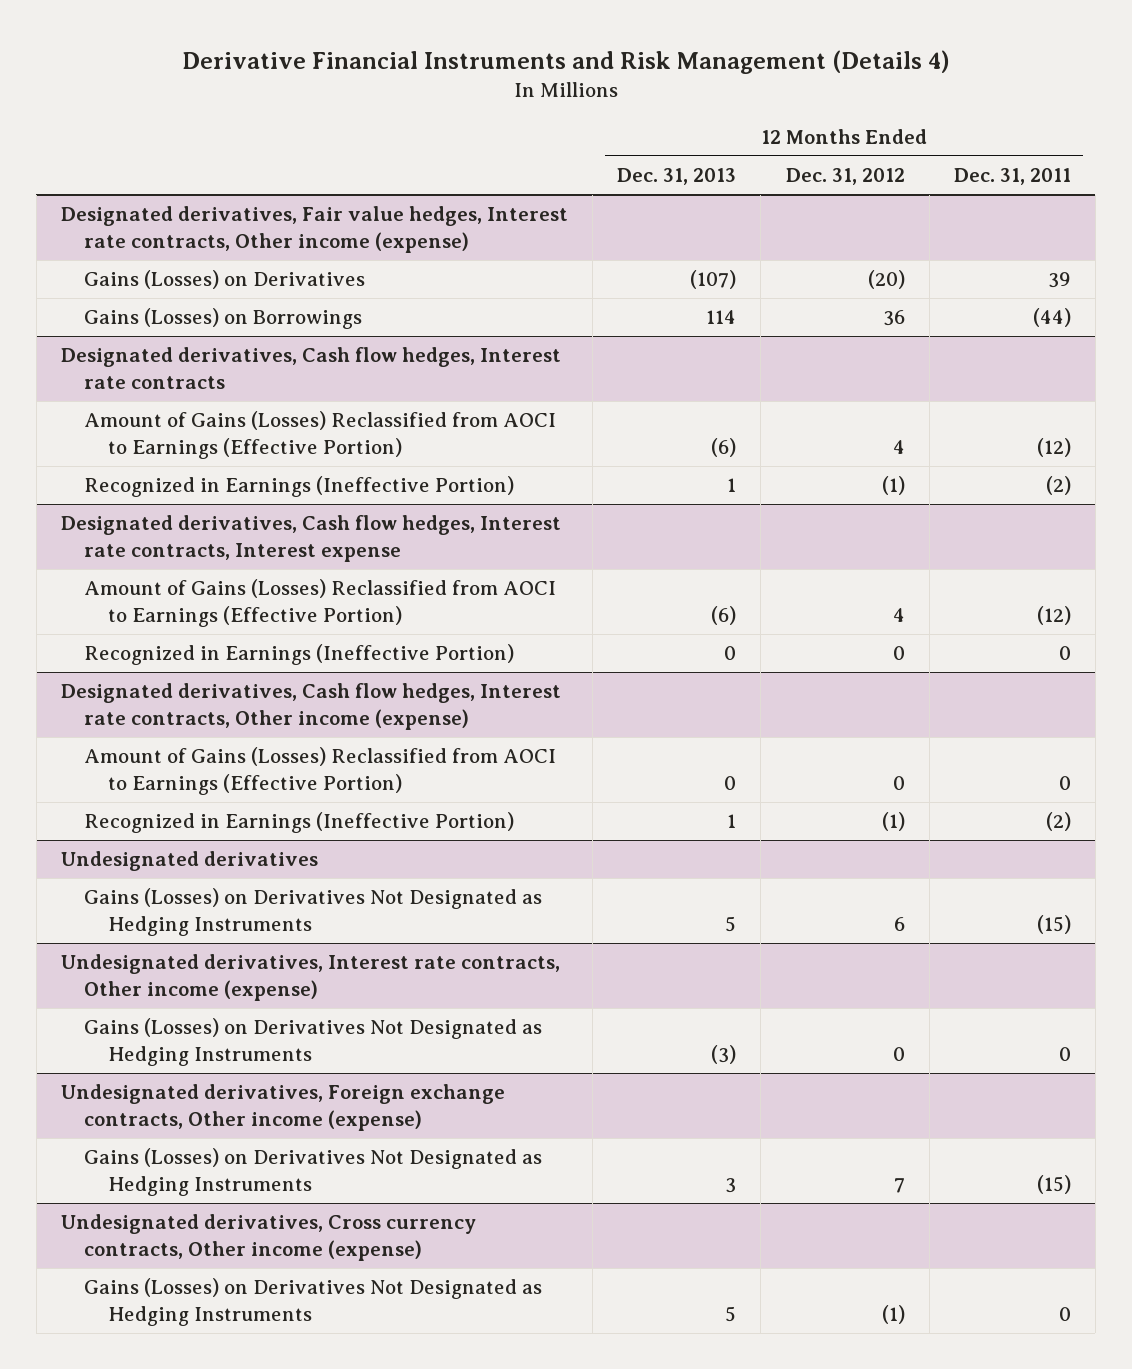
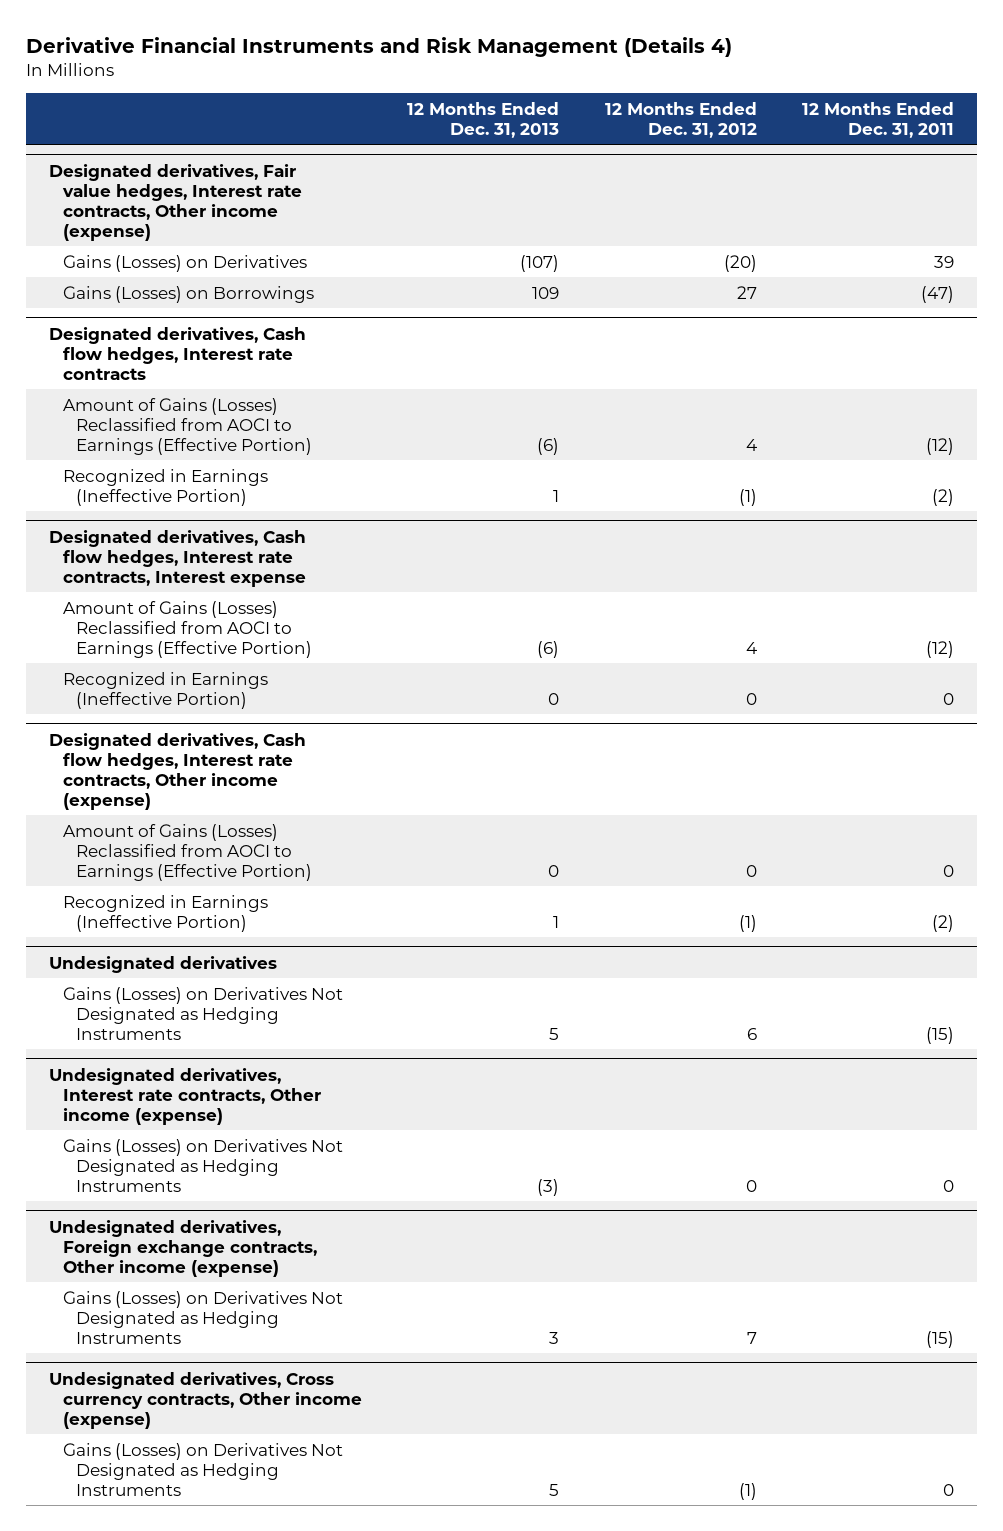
@ Designated derivatives, Fair value hedges, Interest rate contracts, Other income (expense)
- Gains (Losses) on Borrowings | 114 | 36 | (44)
+ Gains (Losses) on Borrowings | 109 | 27 | (47)

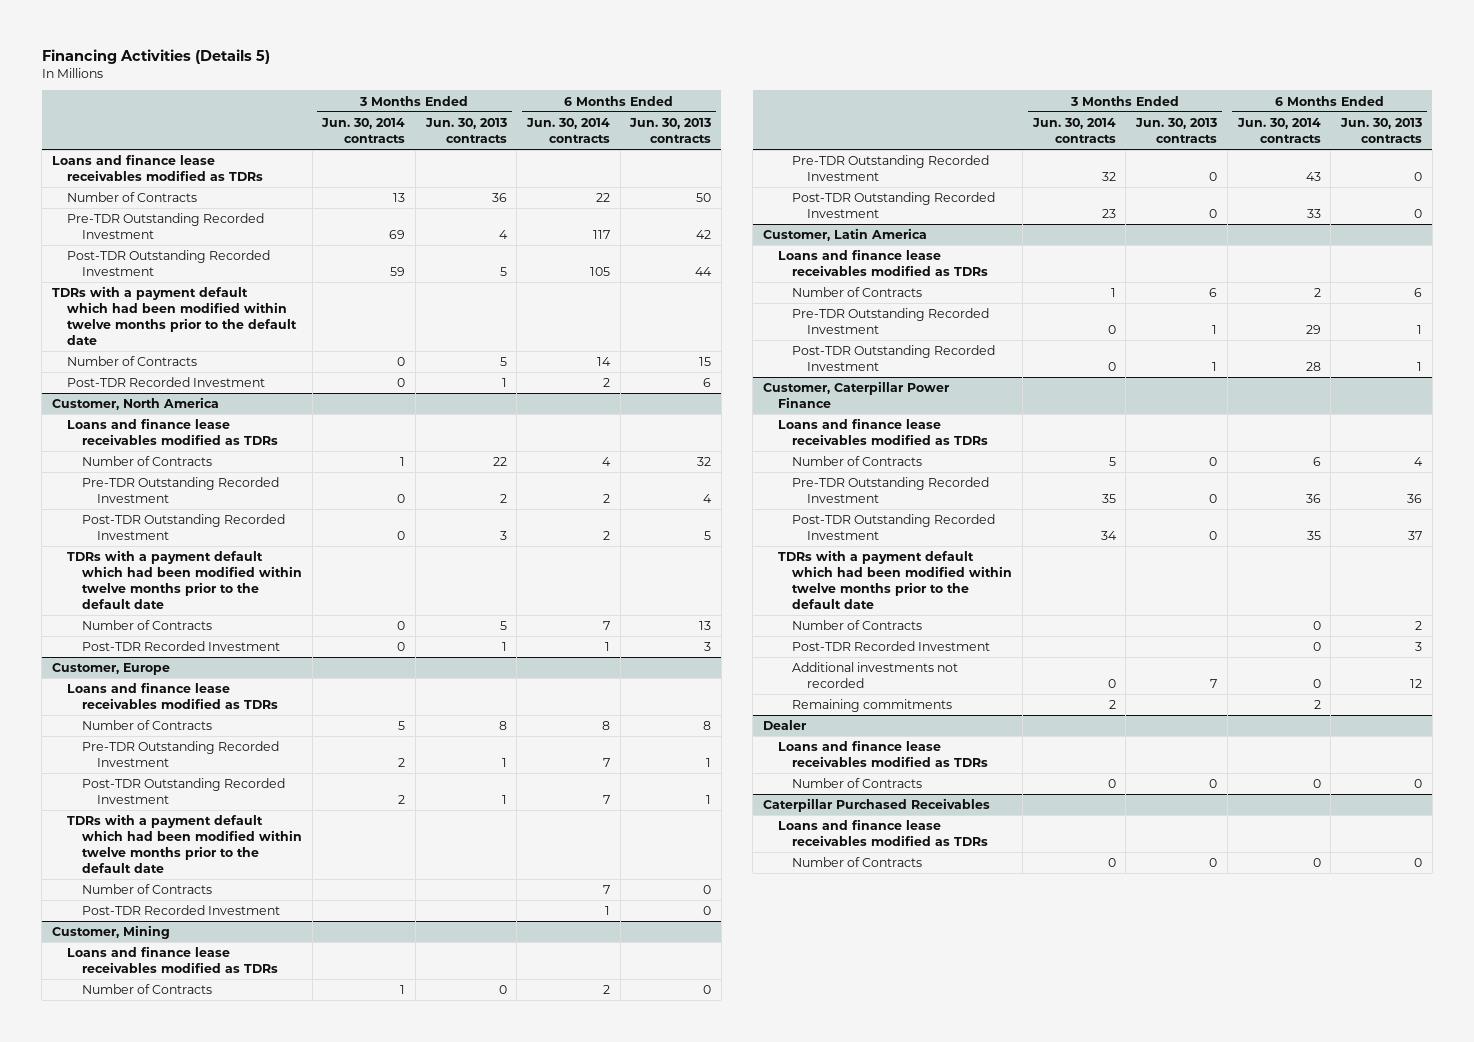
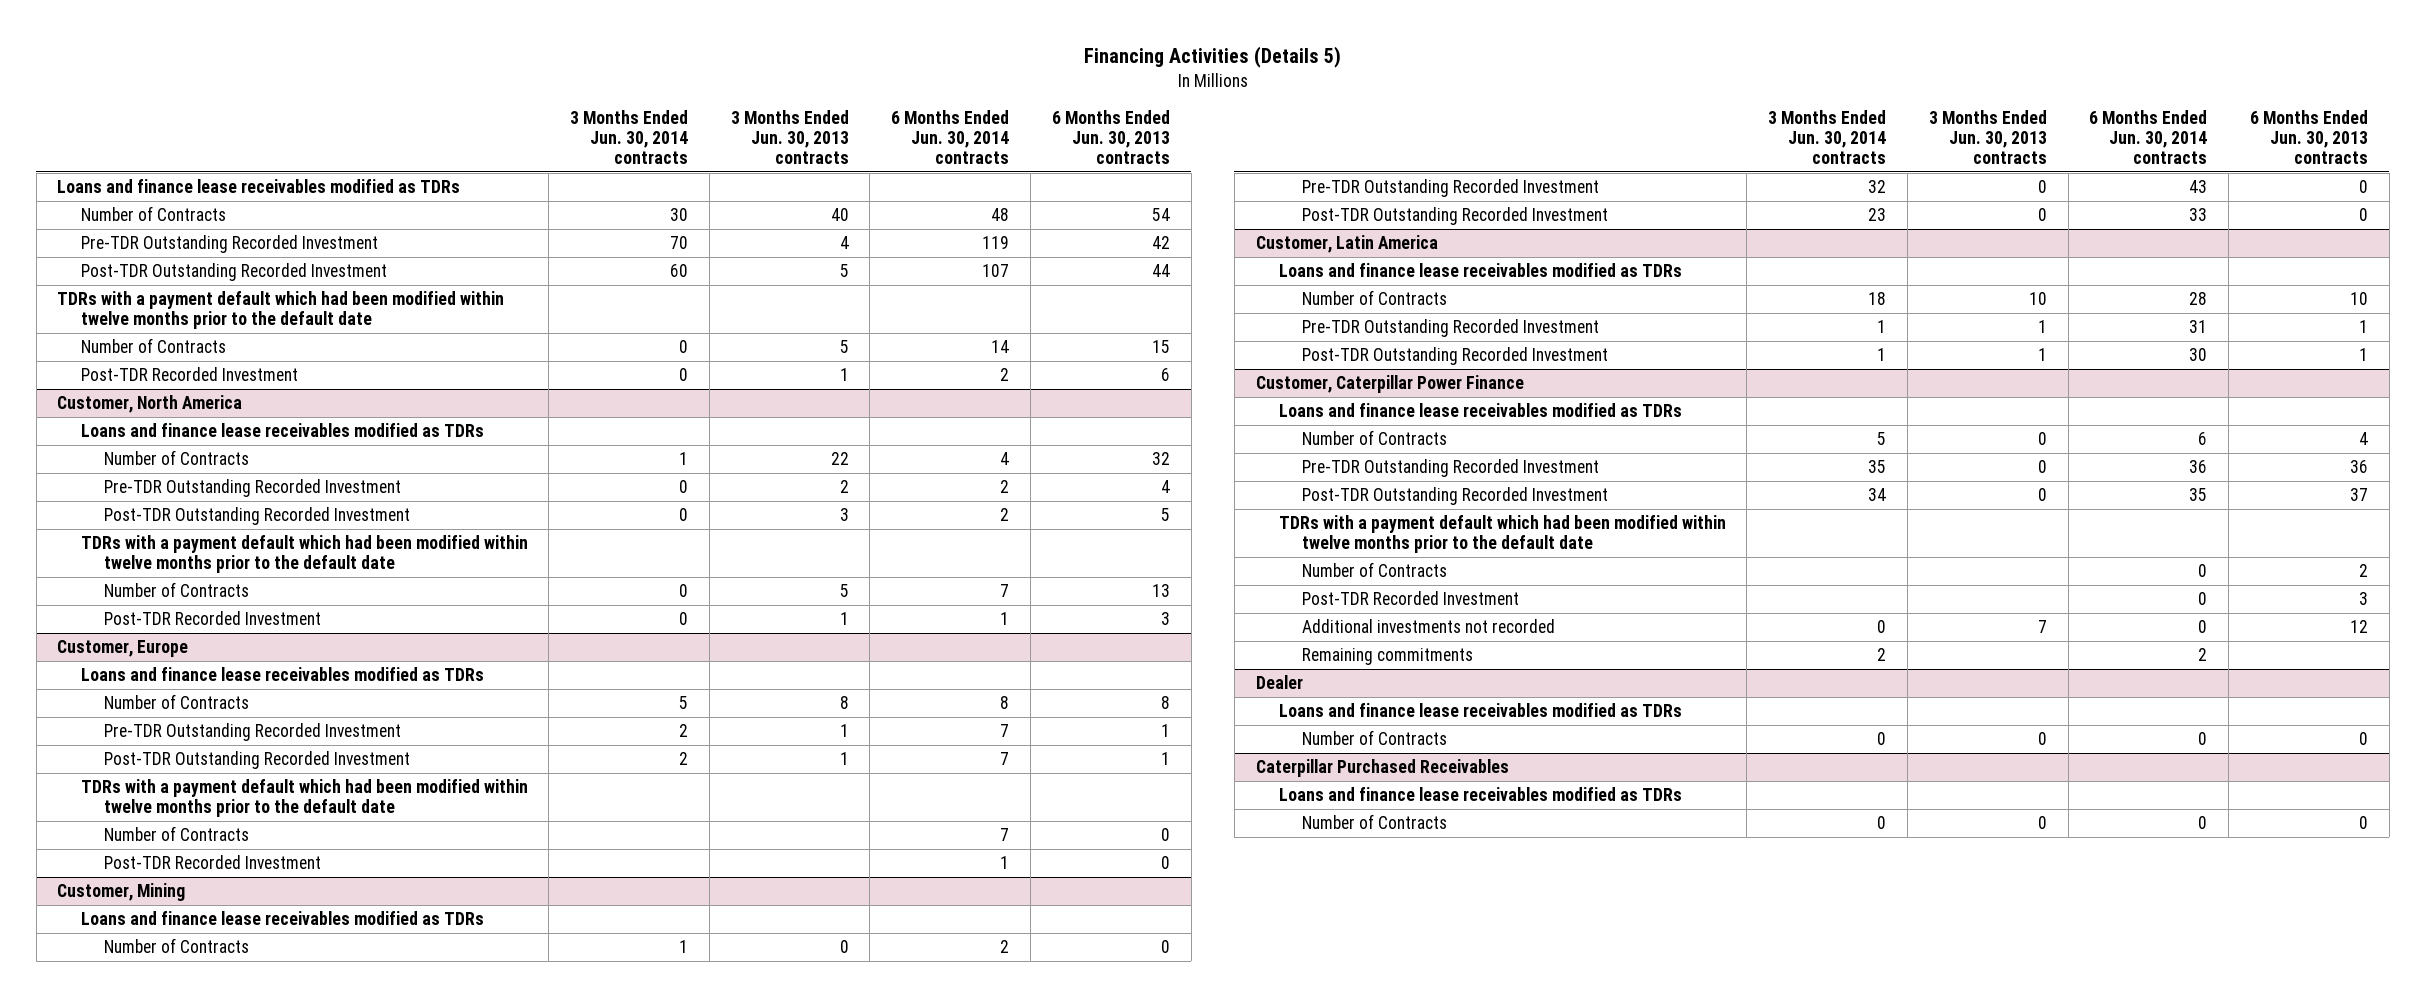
- Number of Contracts | 13 | 36 | 22 | 50
- Pre-TDR Outstanding Recorded Investment | 69 | 4 | 117 | 42
- Post-TDR Outstanding Recorded Investment | 59 | 5 | 105 | 44
+ Number of Contracts | 30 | 40 | 48 | 54
+ Pre-TDR Outstanding Recorded Investment | 70 | 4 | 119 | 42
+ Post-TDR Outstanding Recorded Investment | 60 | 5 | 107 | 44
@ Customer, Latin America
- Number of Contracts | 1 | 6 | 2 | 6
- Pre-TDR Outstanding Recorded Investment | 0 | 1 | 29 | 1
- Post-TDR Outstanding Recorded Investment | 0 | 1 | 28 | 1
+ Number of Contracts | 18 | 10 | 28 | 10
+ Pre-TDR Outstanding Recorded Investment | 1 | 1 | 31 | 1
+ Post-TDR Outstanding Recorded Investment | 1 | 1 | 30 | 1

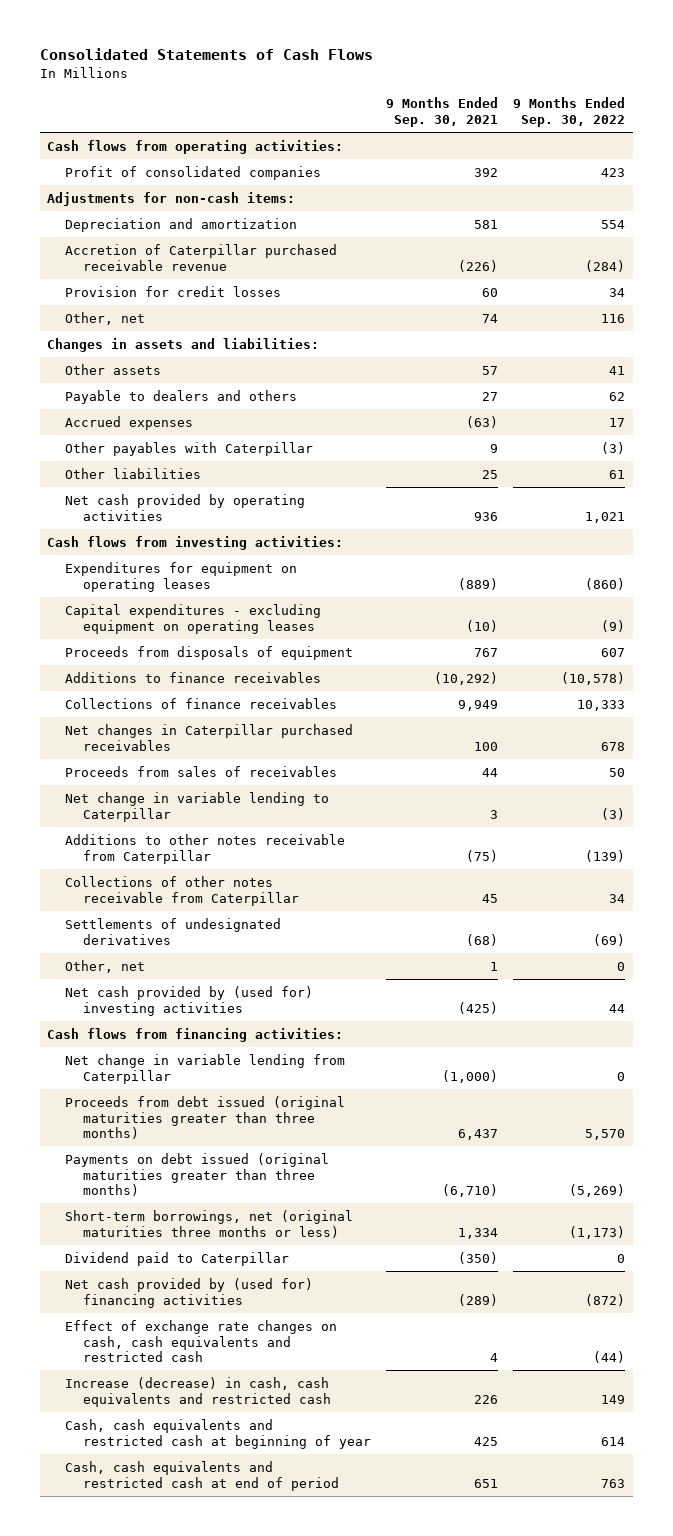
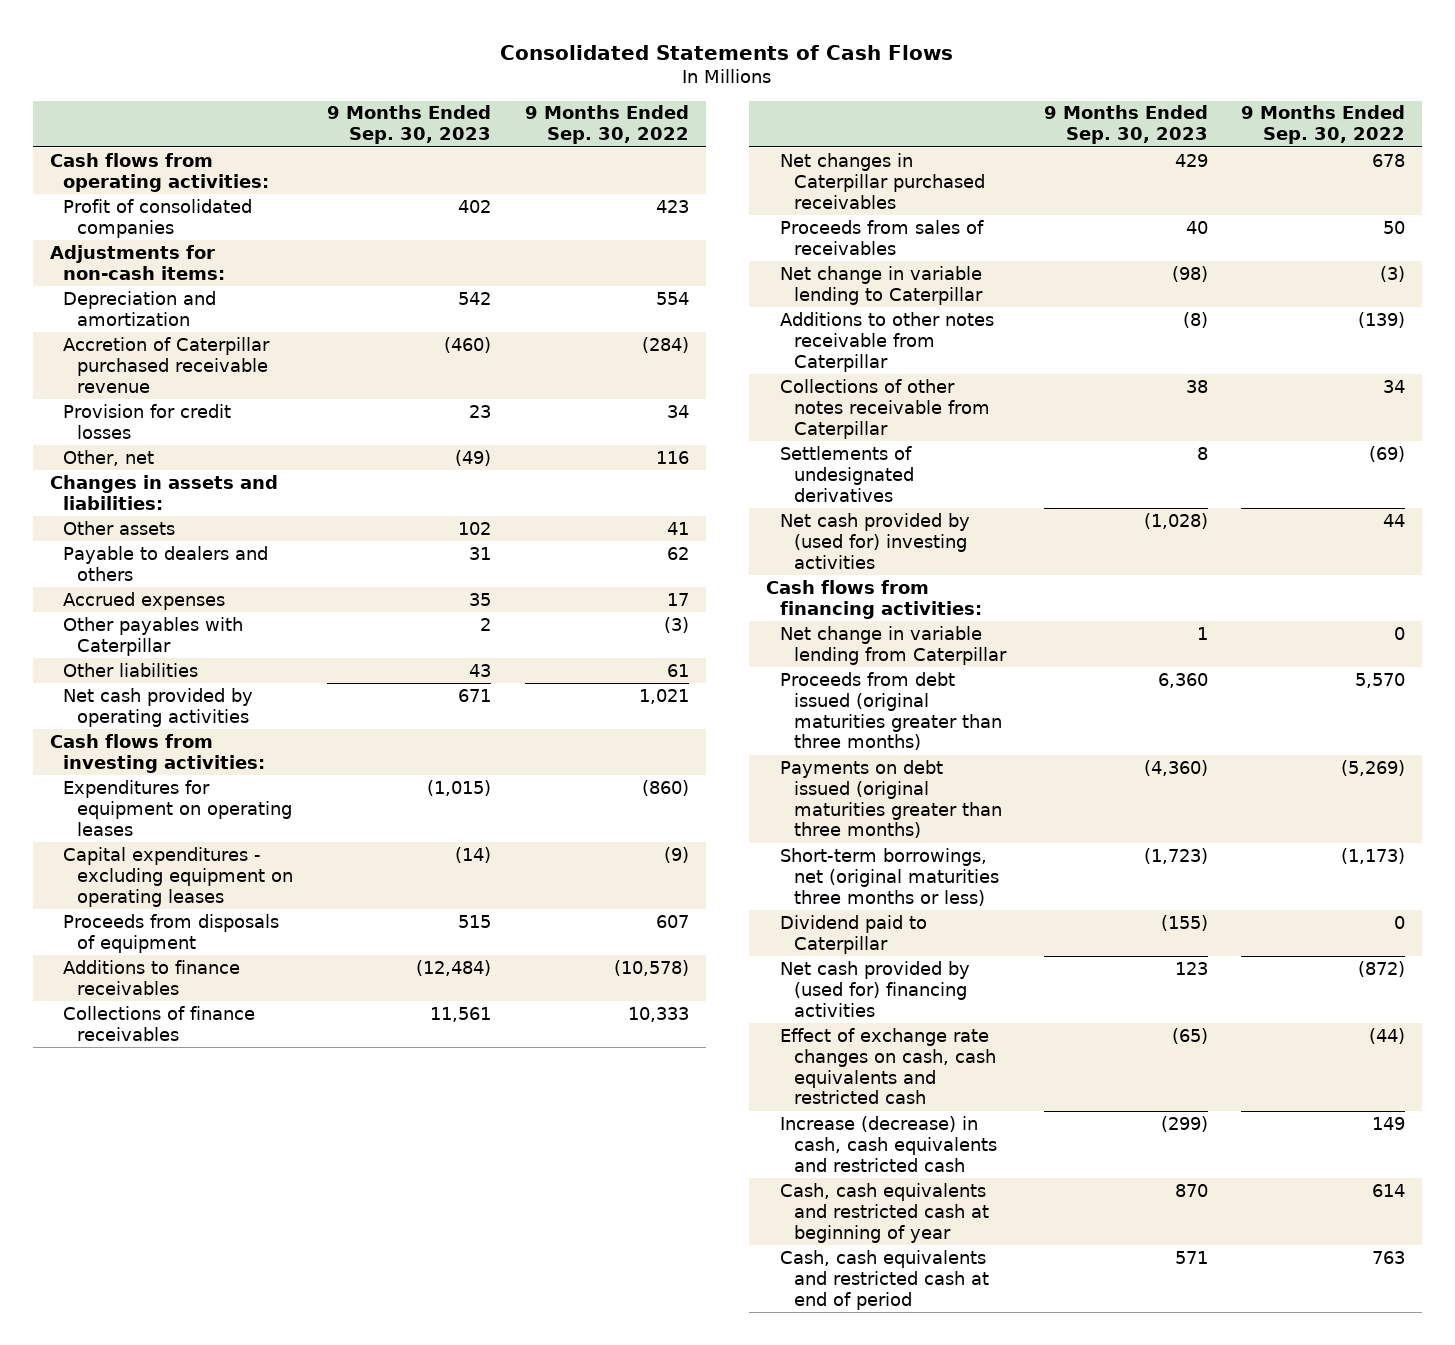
- | 9 Months Ended Sep. 30, 2021 | 9 Months Ended Sep. 30, 2022
+ | 9 Months Ended Sep. 30, 2023 | 9 Months Ended Sep. 30, 2022
- Other, net | 1 | 0

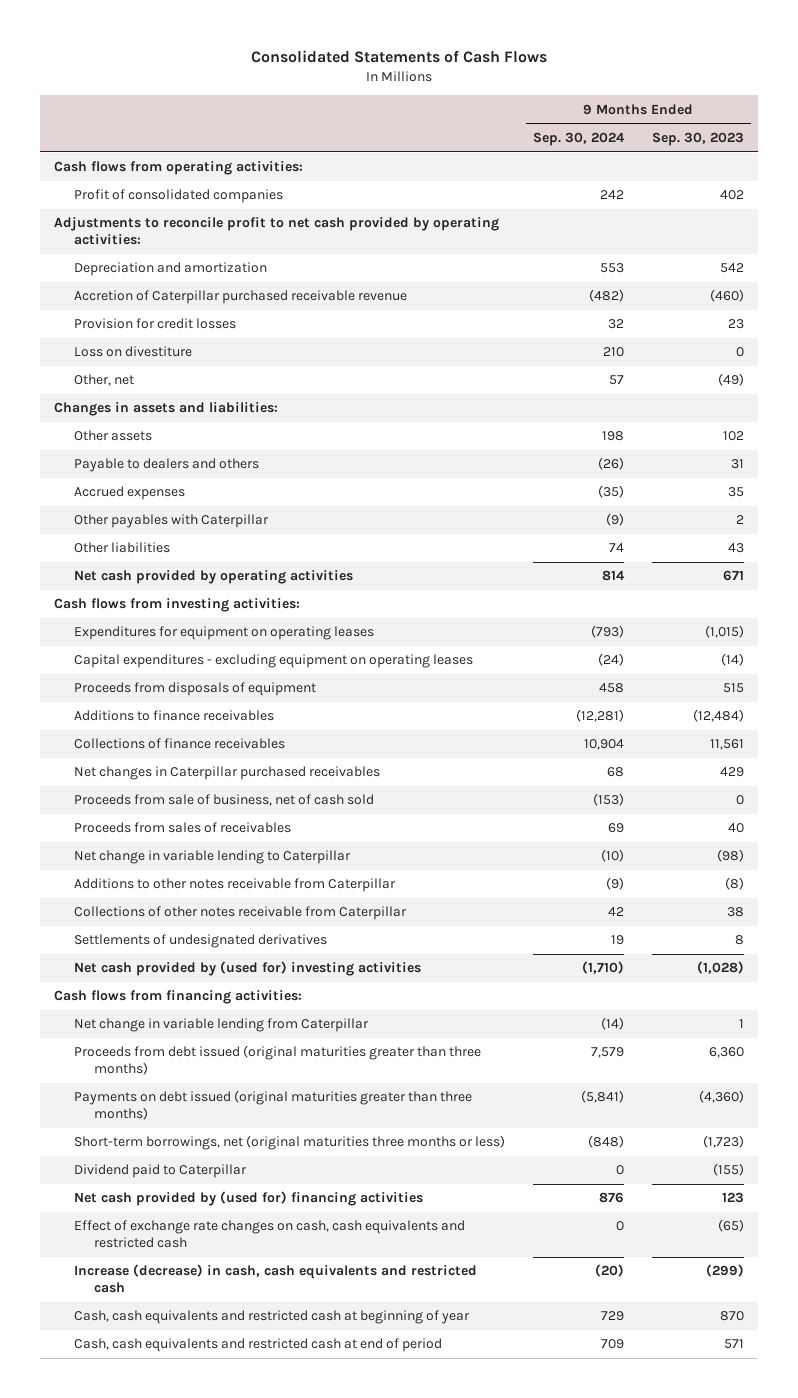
- | 9 Months Ended Sep. 30, 2023 | 9 Months Ended Sep. 30, 2022
+ | 9 Months Ended Sep. 30, 2024 | 9 Months Ended Sep. 30, 2023
- Adjustments for non-cash items:
+ Adjustments to reconcile profit to net cash provided by operating activities:
+ Loss on divestiture | 210 | 0
+ Proceeds from sale of business, net of cash sold | (153) | 0

